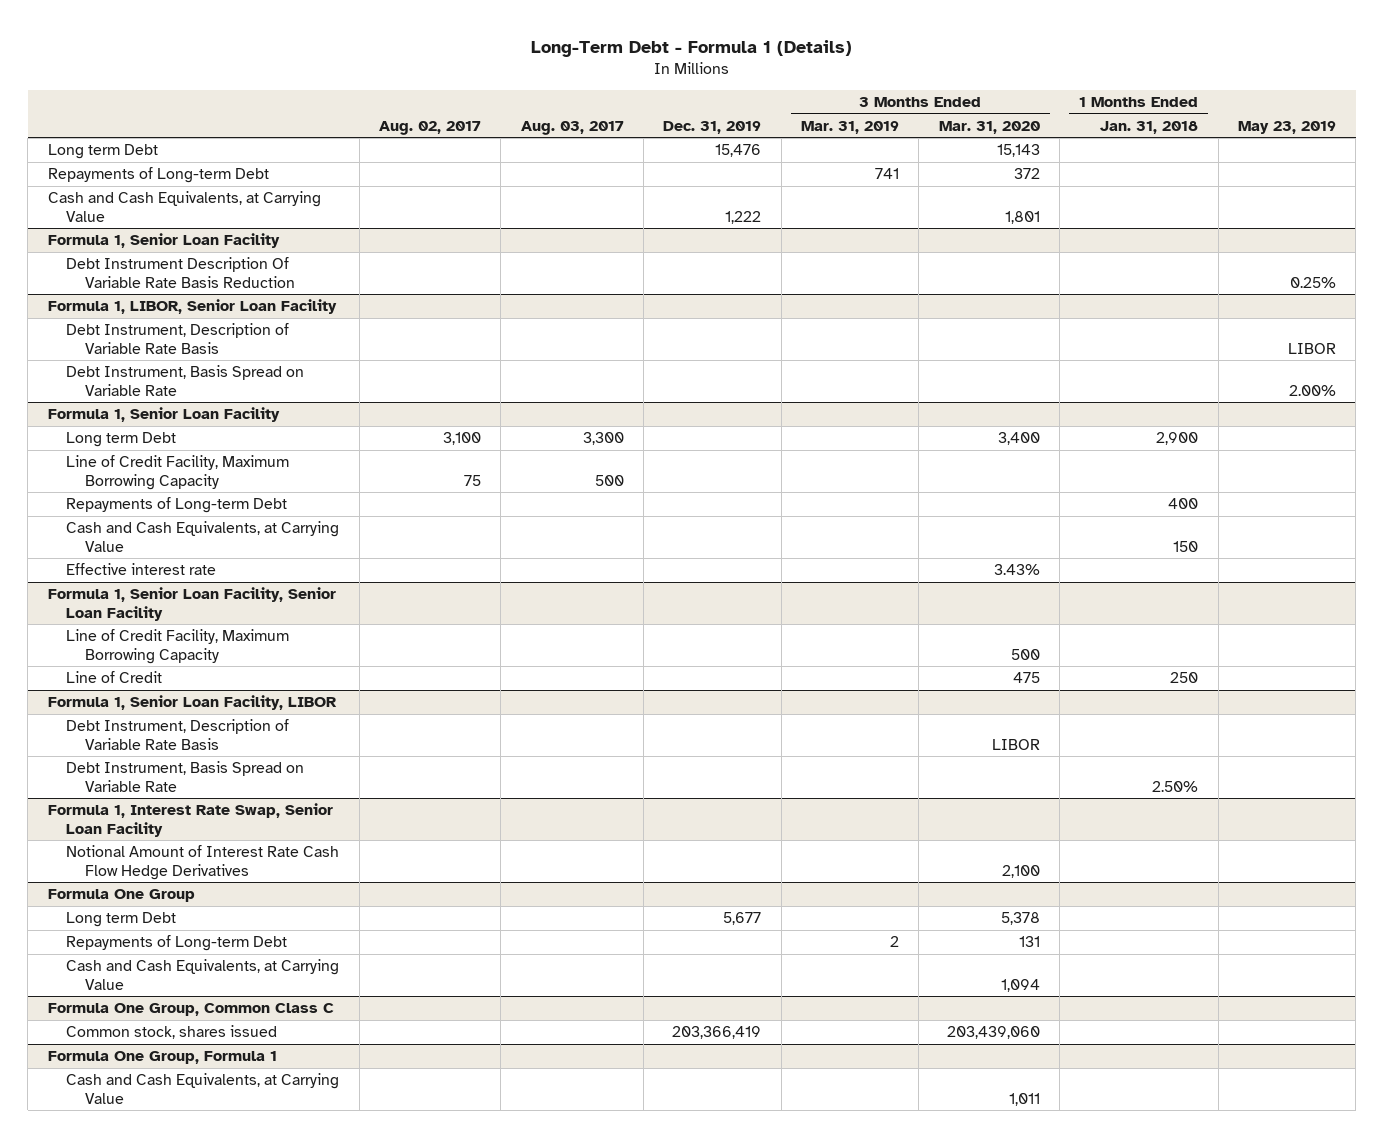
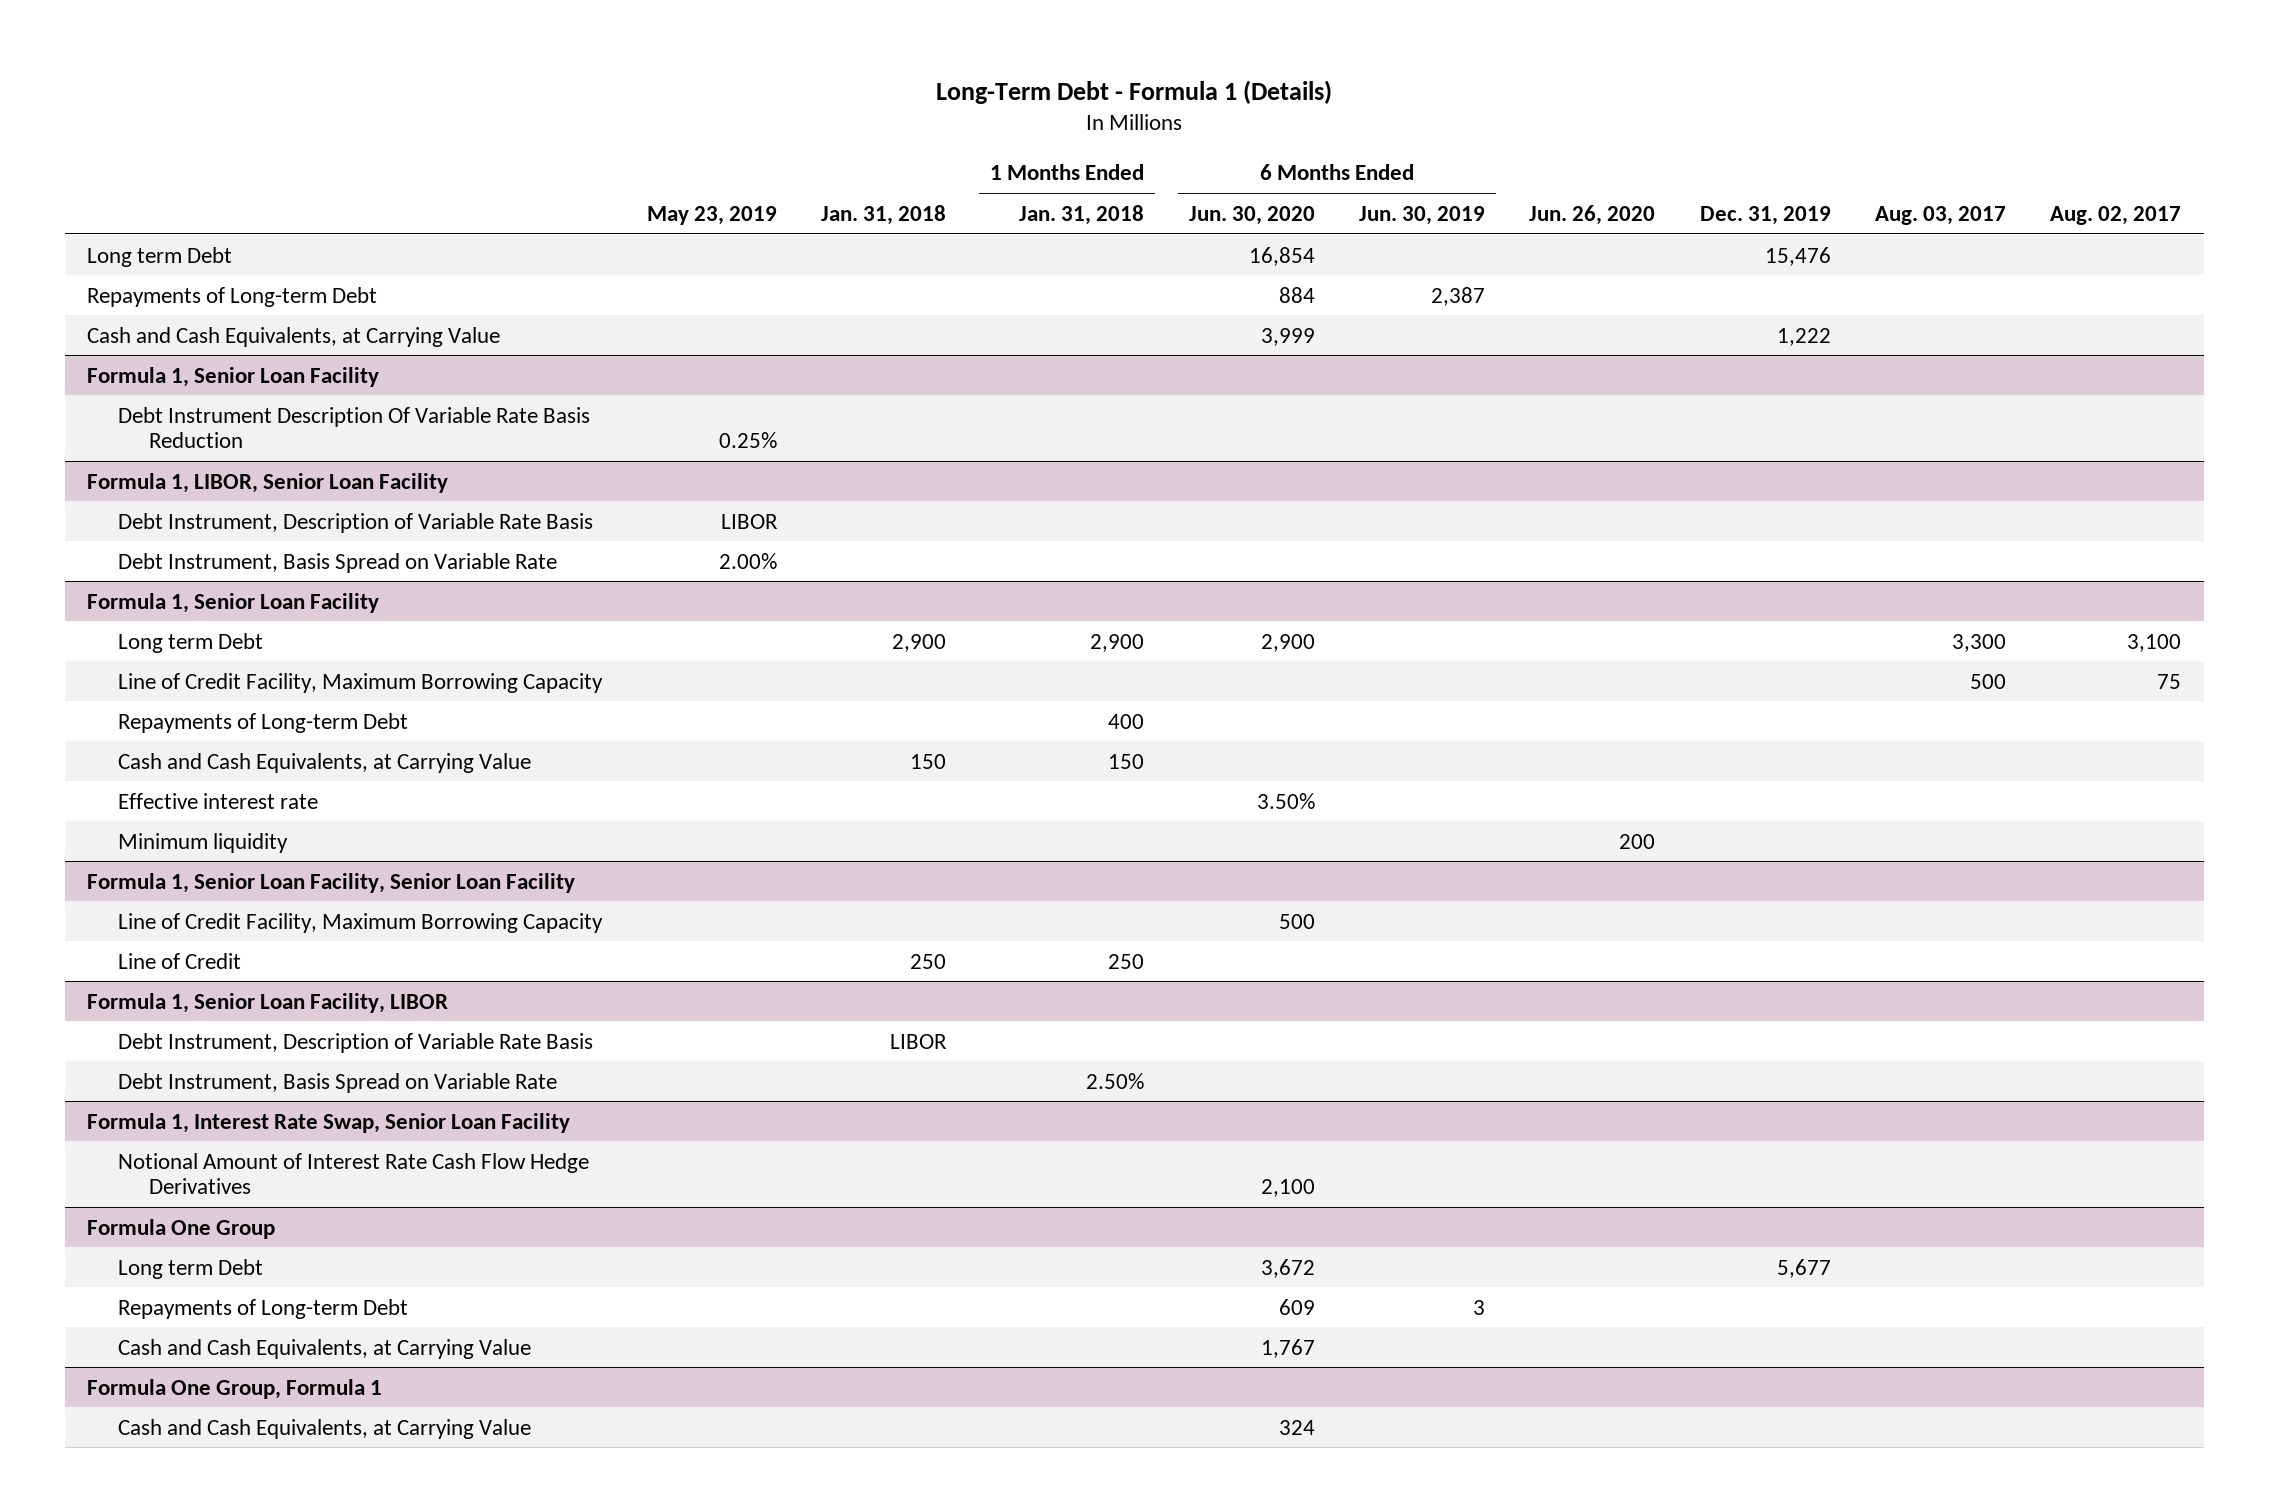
- | Aug. 02, 2017 | Aug. 03, 2017 | Dec. 31, 2019 | 3 Months Ended Mar. 31, 2019 | 3 Months Ended Mar. 31, 2020 | 1 Months Ended Jan. 31, 2018 | May 23, 2019
+ | May 23, 2019 | Jan. 31, 2018 | 1 Months Ended Jan. 31, 2018 | 6 Months Ended Jun. 30, 2020 | 6 Months Ended Jun. 30, 2019 | Jun. 26, 2020 | Dec. 31, 2019 | Aug. 03, 2017 | Aug. 02, 2017
@ Formula 1, Senior Loan Facility
+ Minimum liquidity | | | | | | 200 | | |
- Formula One Group, Common Class C
- Common stock, shares issued | | | 203,366,419 | | 203,439,060 | |

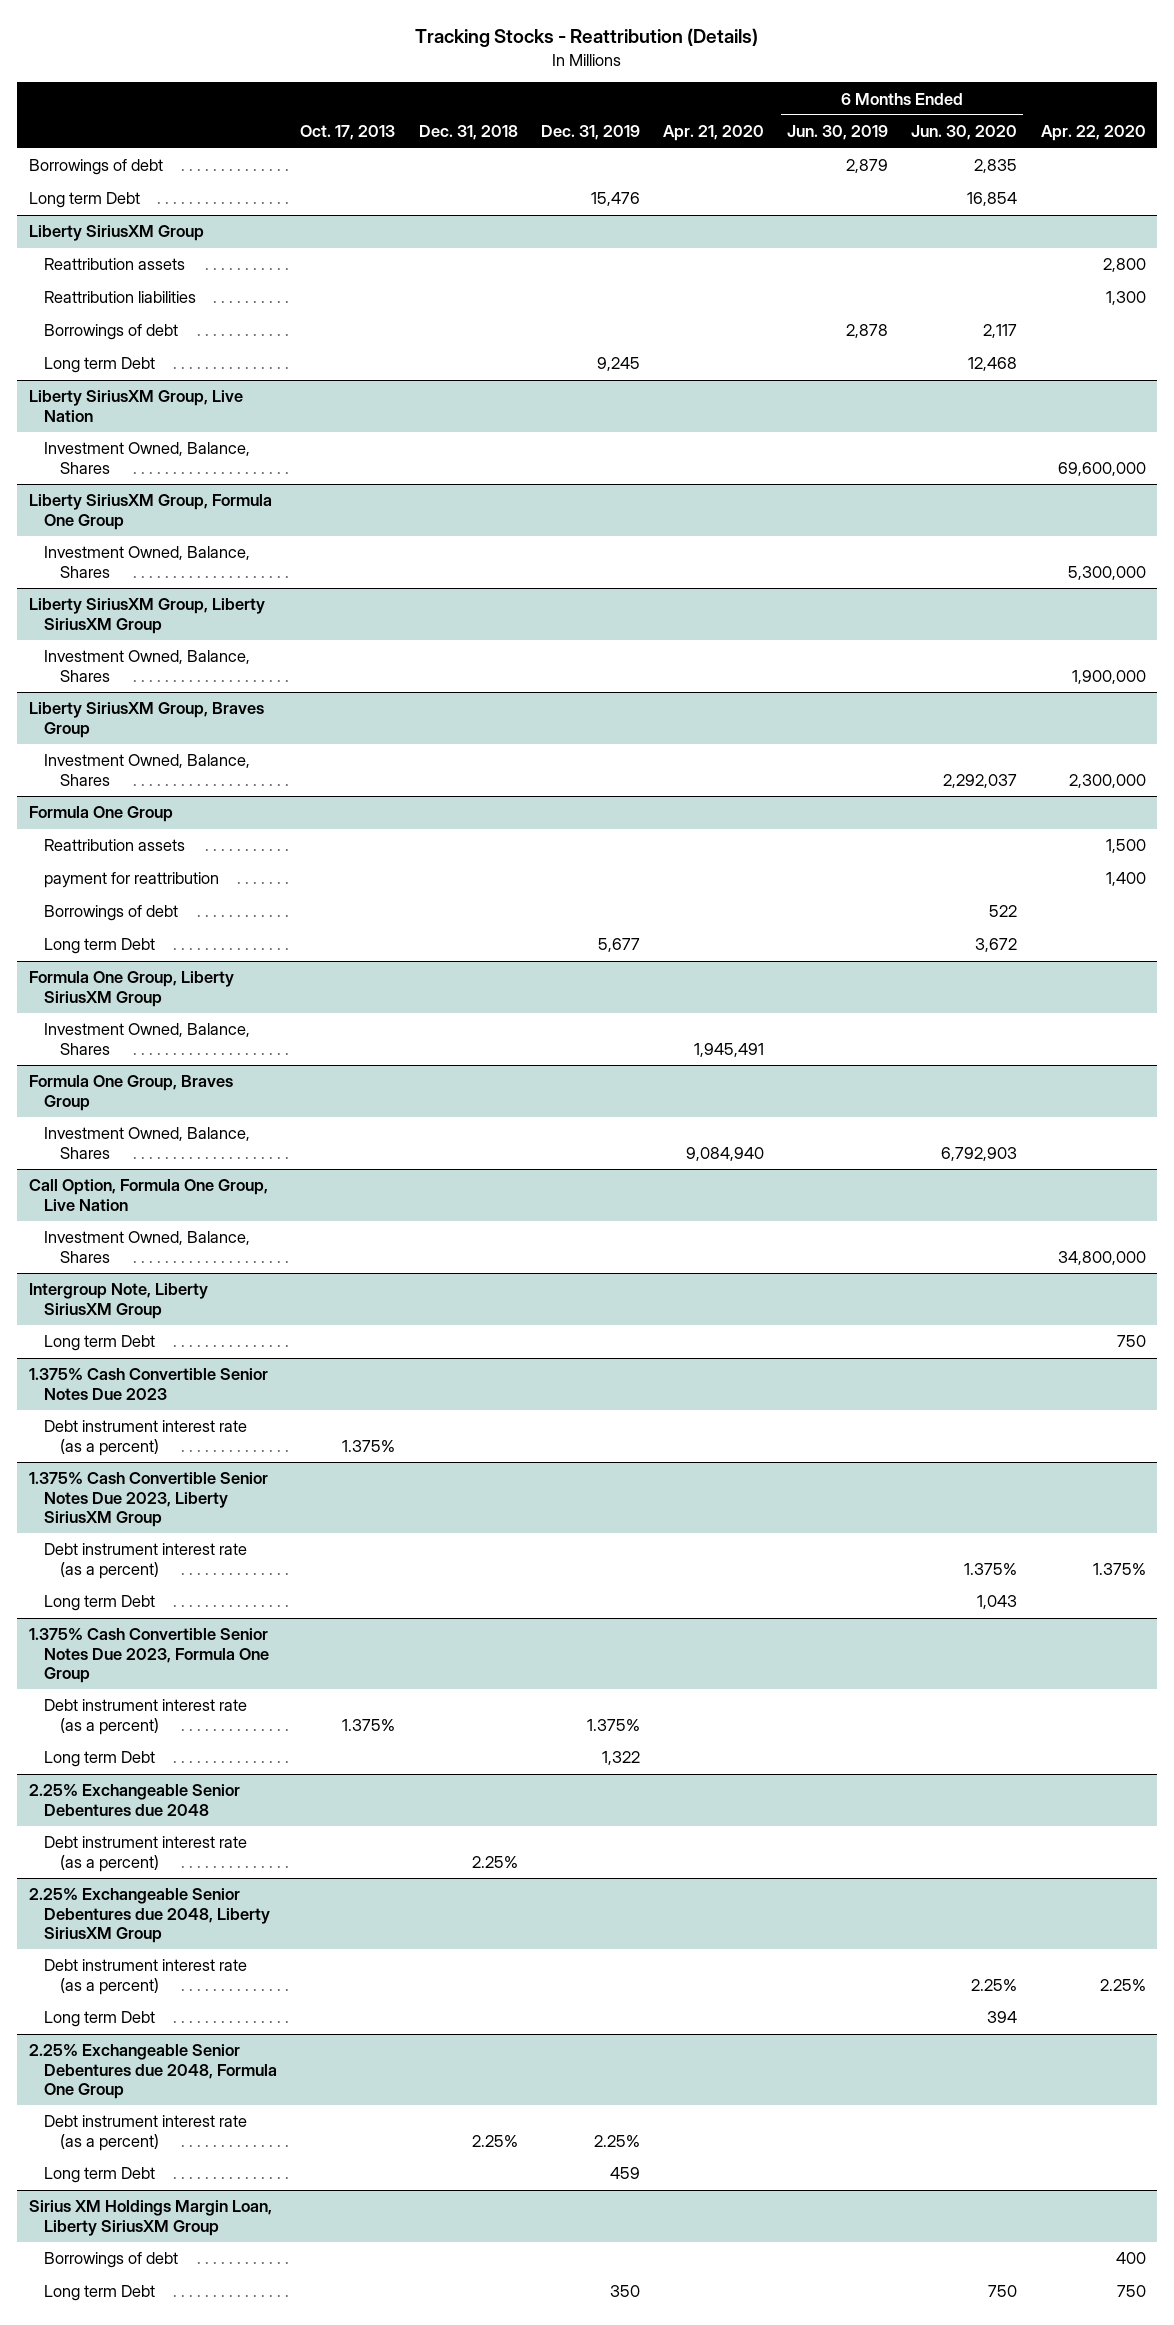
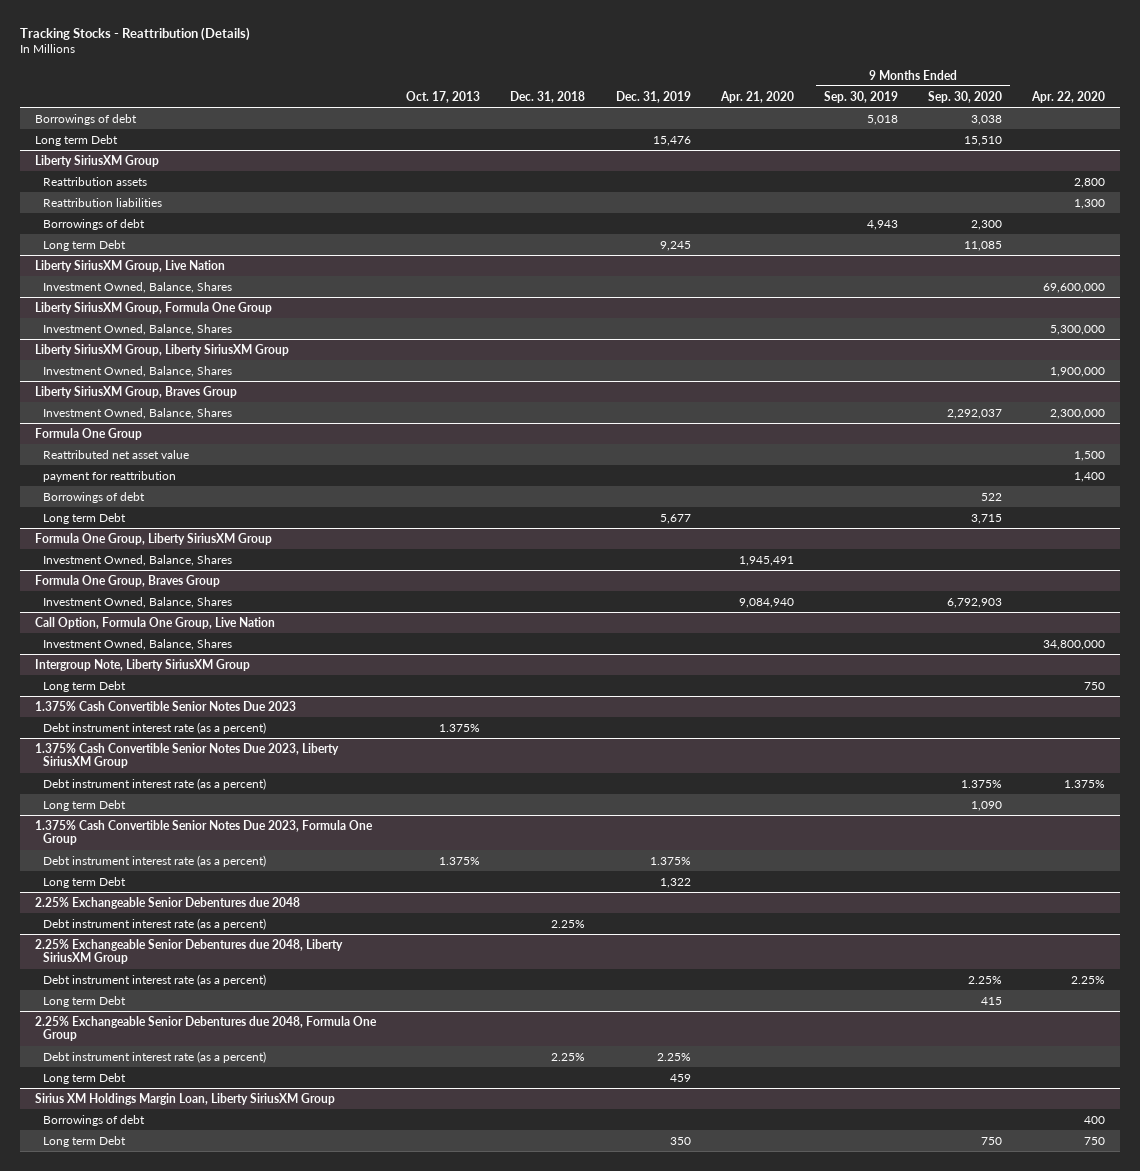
- | Oct. 17, 2013 | Dec. 31, 2018 | Dec. 31, 2019 | Apr. 21, 2020 | 6 Months Ended Jun. 30, 2019 | 6 Months Ended Jun. 30, 2020 | Apr. 22, 2020
+ | Oct. 17, 2013 | Dec. 31, 2018 | Dec. 31, 2019 | Apr. 21, 2020 | 9 Months Ended Sep. 30, 2019 | 9 Months Ended Sep. 30, 2020 | Apr. 22, 2020
@ Formula One Group
- Reattribution assets | | | | | | | 1,500
+ Reattributed net asset value | | | | | | | 1,500

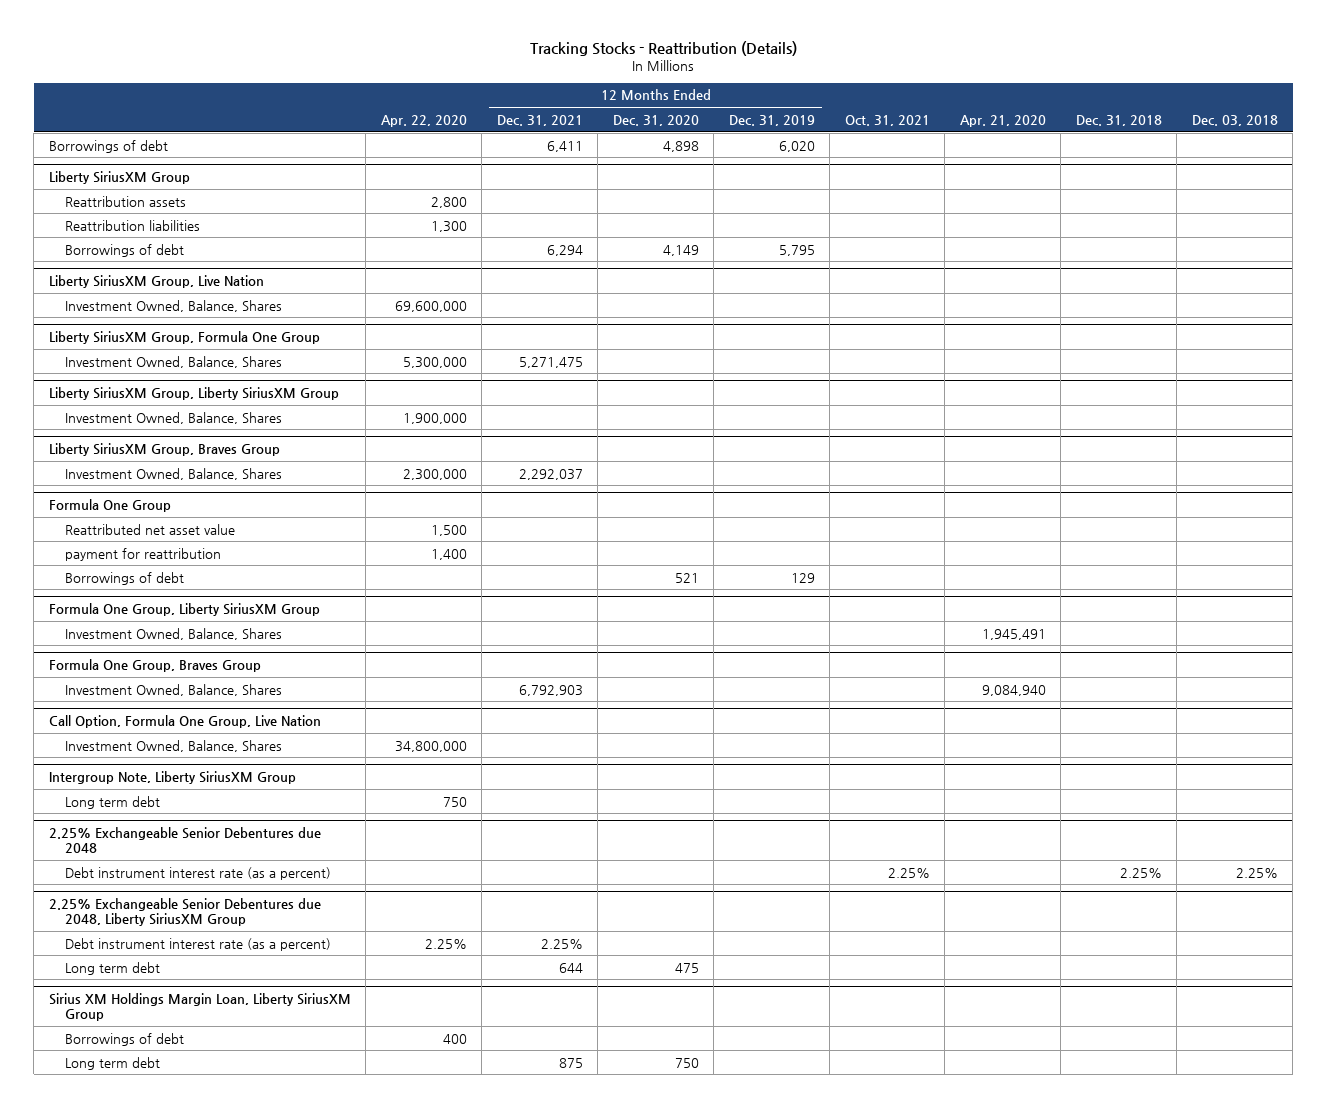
- | Oct. 17, 2013 | Dec. 31, 2018 | Dec. 31, 2019 | Apr. 21, 2020 | 9 Months Ended Sep. 30, 2019 | 9 Months Ended Sep. 30, 2020 | Apr. 22, 2020
+ | Apr. 22, 2020 | 12 Months Ended Dec. 31, 2021 | 12 Months Ended Dec. 31, 2020 | 12 Months Ended Dec. 31, 2019 | Oct. 31, 2021 | Apr. 21, 2020 | Dec. 31, 2018 | Dec. 03, 2018
- Long term Debt | | | 15,476 | | | 15,510 |
@ Liberty SiriusXM Group
- Long term Debt | | | 9,245 | | | 11,085 |
@ Formula One Group
- Long term Debt | | | 5,677 | | | 3,715 |
@ Intergroup Note, Liberty SiriusXM Group
- Long term Debt | | | | | | | 750
- 1.375% Cash Convertible Senior Notes Due 2023
- Debt instrument interest rate (as a percent) | 1.375% | | | | | |
- 1.375% Cash Convertible Senior Notes Due 2023, Liberty SiriusXM Group
- Debt instrument interest rate (as a percent) | | | | | | 1.375% | 1.375%
- Long term Debt | | | | | | 1,090 |
- 1.375% Cash Convertible Senior Notes Due 2023, Formula One Group
- Debt instrument interest rate (as a percent) | 1.375% | | 1.375% | | | |
- Long term Debt | | | 1,322 | | | |
@ Intergroup Note, Liberty SiriusXM Group
+ Long term debt | 750 | | | | | | |
@ 2.25% Exchangeable Senior Debentures due 2048, Liberty SiriusXM Group
- Long term Debt | | | | | | 415 |
- 2.25% Exchangeable Senior Debentures due 2048, Formula One Group
- Debt instrument interest rate (as a percent) | | 2.25% | 2.25% | | | |
- Long term Debt | | | 459 | | | |
@ 2.25% Exchangeable Senior Debentures due 2048, Liberty SiriusXM Group
+ Long term debt | | 644 | 475 | | | | |
@ Sirius XM Holdings Margin Loan, Liberty SiriusXM Group
- Long term Debt | | | 350 | | | 750 | 750
+ Long term debt | | 875 | 750 | | | | |

